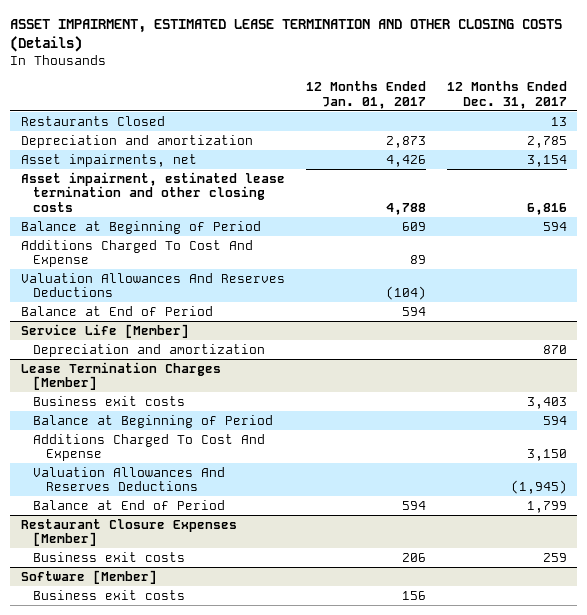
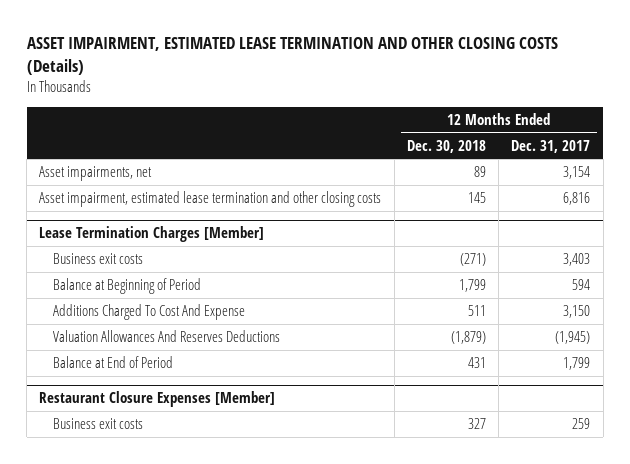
- | 12 Months Ended Jan. 01, 2017 | 12 Months Ended Dec. 31, 2017
+ | 12 Months Ended Dec. 30, 2018 | 12 Months Ended Dec. 31, 2017
- Restaurants Closed | | 13
- Depreciation and amortization | 2,873 | 2,785
- Balance at Beginning of Period | 609 | 594
- Additions Charged To Cost And Expense | 89 |
- Valuation Allowances And Reserves Deductions | (104) |
- Balance at End of Period | 594 |
- Service Life [Member]
- Depreciation and amortization | | 870
- Software [Member]
- Business exit costs | 156 |

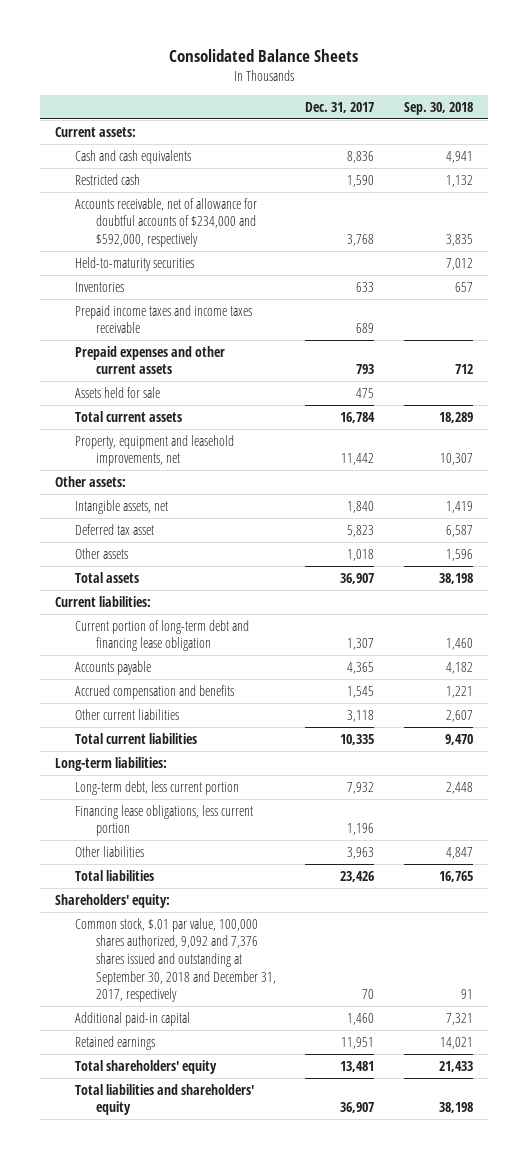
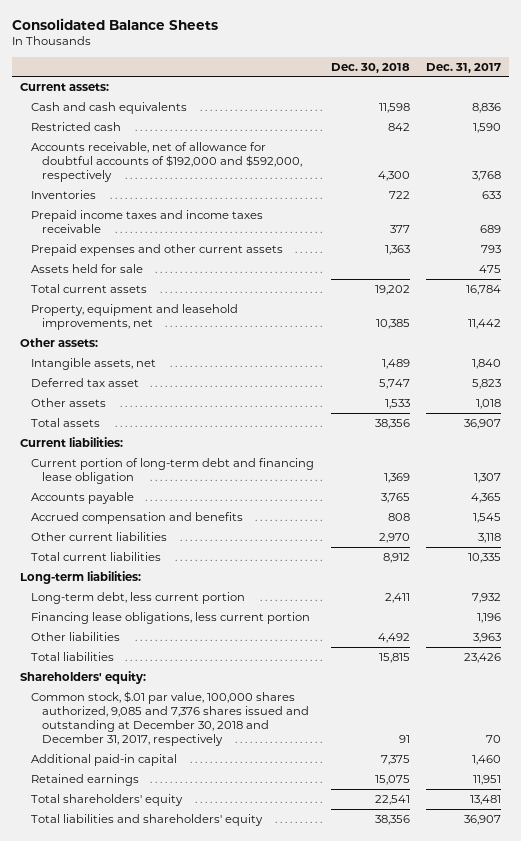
- | Dec. 31, 2017 | Sep. 30, 2018
+ | Dec. 30, 2018 | Dec. 31, 2017
- Accounts receivable, net of allowance for doubtful accounts of $234,000 and $592,000, respectively | 3,768 | 3,835
- Held-to-maturity securities | | 7,012
+ Accounts receivable, net of allowance for doubtful accounts of $192,000 and $592,000, respectively | 4,300 | 3,768
- Common stock, $.01 par value, 100,000 shares authorized, 9,092 and 7,376 shares issued and outstanding at September 30, 2018 and December 31, 2017, respectively | 70 | 91
+ Common stock, $.01 par value, 100,000 shares authorized, 9,085 and 7,376 shares issued and outstanding at December 30, 2018 and December 31, 2017, respectively | 91 | 70

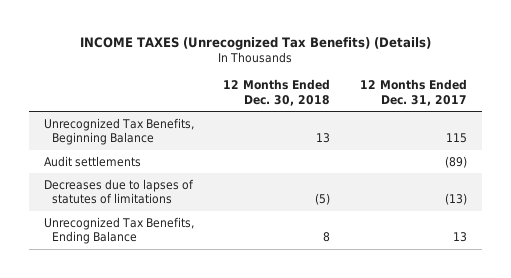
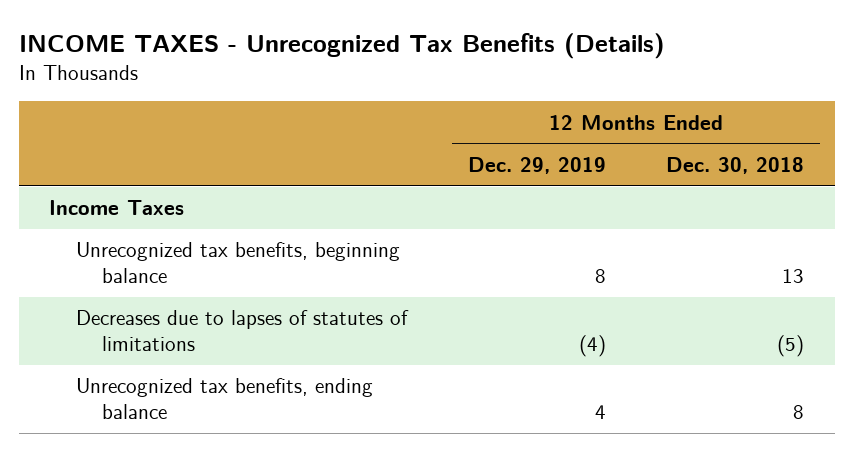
- INCOME TAXES (Unrecognized Tax Benefits) (Details)
+ INCOME TAXES - Unrecognized Tax Benefits (Details)
- | 12 Months Ended Dec. 30, 2018 | 12 Months Ended Dec. 31, 2017
+ | 12 Months Ended Dec. 29, 2019 | 12 Months Ended Dec. 30, 2018
- Unrecognized Tax Benefits, Beginning Balance | 13 | 115
- Audit settlements | | (89)
+ Income Taxes
+ Unrecognized tax benefits, beginning balance | 8 | 13
- Unrecognized Tax Benefits, Ending Balance | 8 | 13
+ Unrecognized tax benefits, ending balance | 4 | 8

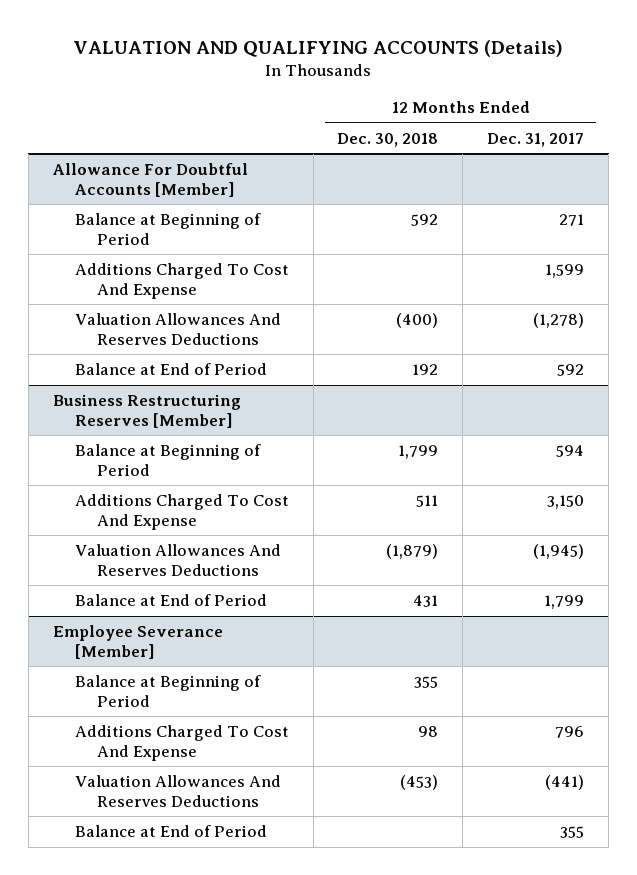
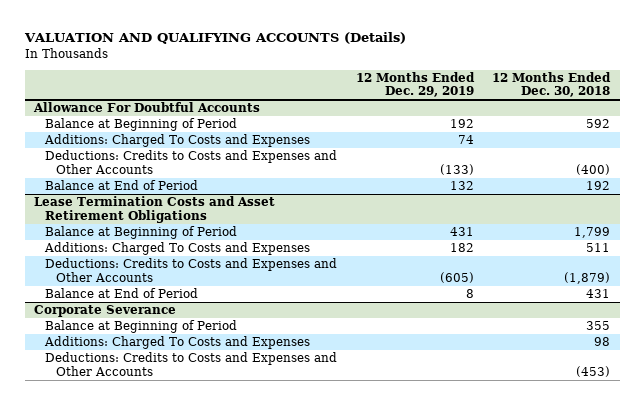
- | 12 Months Ended Dec. 30, 2018 | 12 Months Ended Dec. 31, 2017
+ | 12 Months Ended Dec. 29, 2019 | 12 Months Ended Dec. 30, 2018
- Allowance For Doubtful Accounts [Member]
+ Allowance For Doubtful Accounts
- Additions Charged To Cost And Expense | | 1,599
- Valuation Allowances And Reserves Deductions | (400) | (1,278)
+ Additions: Charged To Costs and Expenses | 74 |
+ Deductions: Credits to Costs and Expenses and Other Accounts | (133) | (400)
- Business Restructuring Reserves [Member]
+ Lease Termination Costs and Asset Retirement Obligations
- Additions Charged To Cost And Expense | 511 | 3,150
- Valuation Allowances And Reserves Deductions | (1,879) | (1,945)
+ Additions: Charged To Costs and Expenses | 182 | 511
+ Deductions: Credits to Costs and Expenses and Other Accounts | (605) | (1,879)
- Employee Severance [Member]
+ Corporate Severance
- Additions Charged To Cost And Expense | 98 | 796
- Valuation Allowances And Reserves Deductions | (453) | (441)
- Balance at End of Period | | 355
+ Additions: Charged To Costs and Expenses | | 98
+ Deductions: Credits to Costs and Expenses and Other Accounts | | (453)

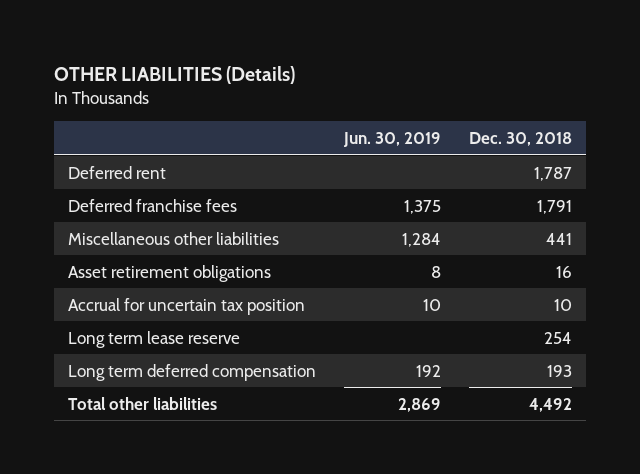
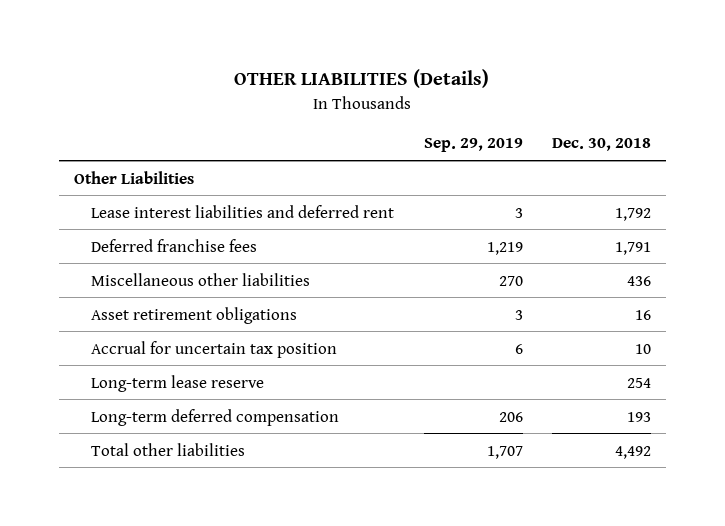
- | Jun. 30, 2019 | Dec. 30, 2018
+ | Sep. 29, 2019 | Dec. 30, 2018
- Deferred rent | | 1,787
+ Other Liabilities
+ Lease interest liabilities and deferred rent | 3 | 1,792
- Miscellaneous other liabilities | 1,284 | 441
+ Miscellaneous other liabilities | 270 | 436
- Long term lease reserve | | 254
- Long term deferred compensation | 192 | 193
+ Long-term lease reserve | | 254
+ Long-term deferred compensation | 206 | 193

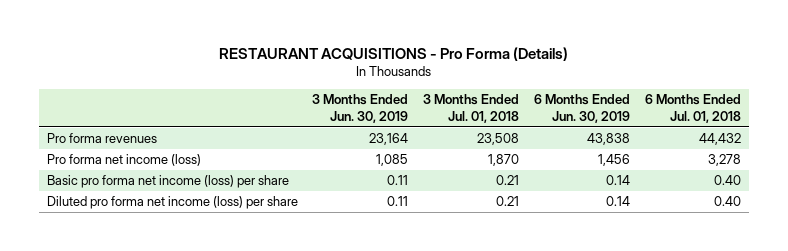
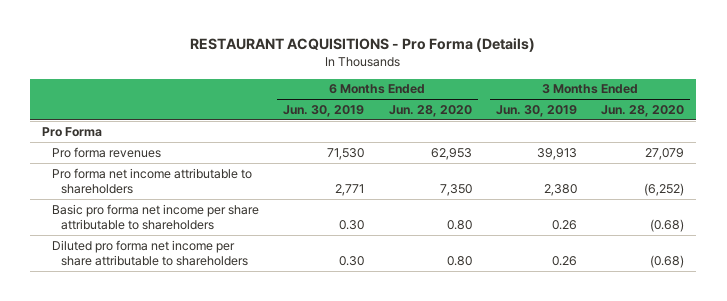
- | 3 Months Ended Jun. 30, 2019 | 3 Months Ended Jul. 01, 2018 | 6 Months Ended Jun. 30, 2019 | 6 Months Ended Jul. 01, 2018
+ | 6 Months Ended Jun. 30, 2019 | 6 Months Ended Jun. 28, 2020 | 3 Months Ended Jun. 30, 2019 | 3 Months Ended Jun. 28, 2020
- Pro forma revenues | 23,164 | 23,508 | 43,838 | 44,432
- Pro forma net income (loss) | 1,085 | 1,870 | 1,456 | 3,278
- Basic pro forma net income (loss) per share | 0.11 | 0.21 | 0.14 | 0.40
- Diluted pro forma net income (loss) per share | 0.11 | 0.21 | 0.14 | 0.40
+ Pro Forma
+ Pro forma revenues | 71,530 | 62,953 | 39,913 | 27,079
+ Pro forma net income attributable to shareholders | 2,771 | 7,350 | 2,380 | (6,252)
+ Basic pro forma net income per share attributable to shareholders | 0.30 | 0.80 | 0.26 | (0.68)
+ Diluted pro forma net income per share attributable to shareholders | 0.30 | 0.80 | 0.26 | (0.68)

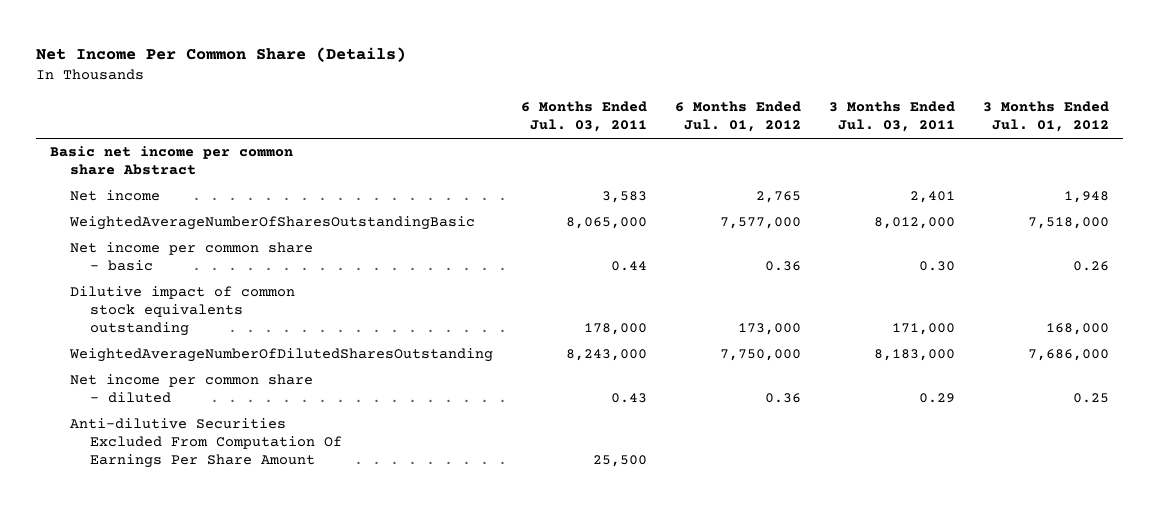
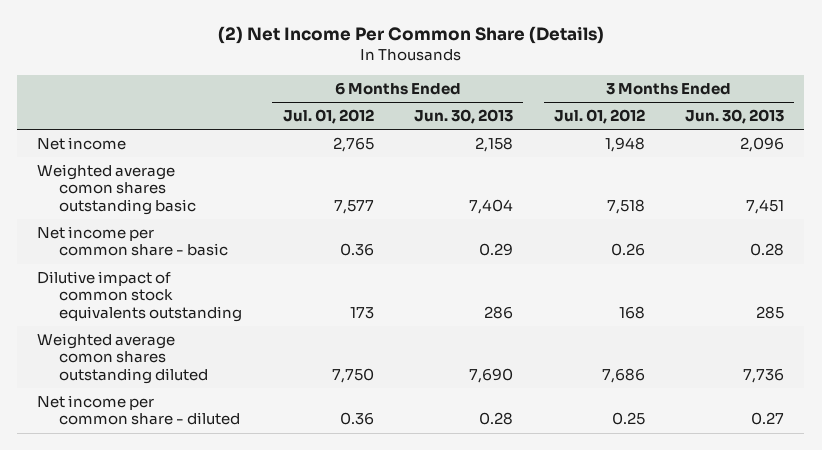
- Net Income Per Common Share (Details)
+ (2) Net Income Per Common Share (Details)
- | 6 Months Ended Jul. 03, 2011 | 6 Months Ended Jul. 01, 2012 | 3 Months Ended Jul. 03, 2011 | 3 Months Ended Jul. 01, 2012
+ | 6 Months Ended Jul. 01, 2012 | 6 Months Ended Jun. 30, 2013 | 3 Months Ended Jul. 01, 2012 | 3 Months Ended Jun. 30, 2013
- Basic net income per common share Abstract
- WeightedAverageNumberOfSharesOutstandingBasic | 8,065,000 | 7,577,000 | 8,012,000 | 7,518,000
+ Weighted average comon shares outstanding basic | 7,577 | 7,404 | 7,518 | 7,451
- Dilutive impact of common stock equivalents outstanding | 178,000 | 173,000 | 171,000 | 168,000
- WeightedAverageNumberOfDilutedSharesOutstanding | 8,243,000 | 7,750,000 | 8,183,000 | 7,686,000
+ Dilutive impact of common stock equivalents outstanding | 173 | 286 | 168 | 285
+ Weighted average comon shares outstanding diluted | 7,750 | 7,690 | 7,686 | 7,736
- Anti-dilutive Securities Excluded From Computation Of Earnings Per Share Amount | 25,500 | | |

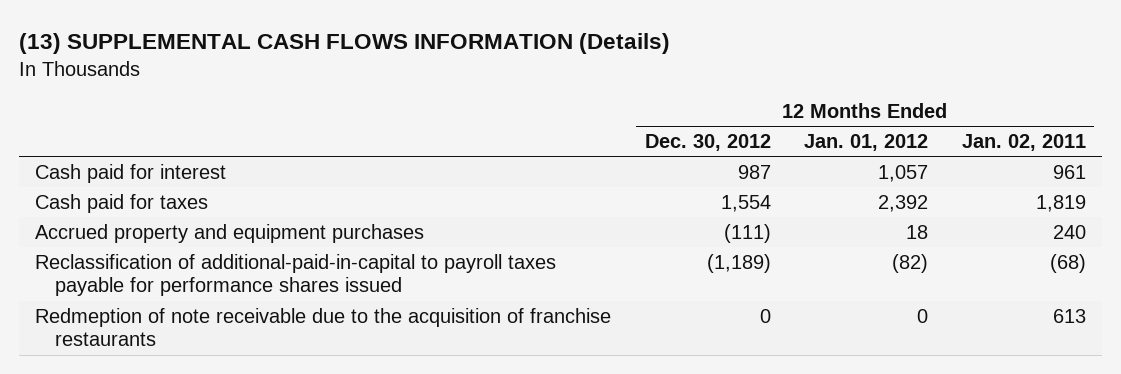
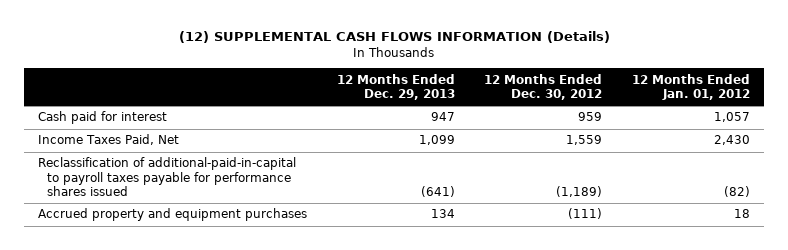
- (13) SUPPLEMENTAL CASH FLOWS INFORMATION (Details)
+ (12) SUPPLEMENTAL CASH FLOWS INFORMATION (Details)
- | 12 Months Ended Dec. 30, 2012 | 12 Months Ended Jan. 01, 2012 | 12 Months Ended Jan. 02, 2011
+ | 12 Months Ended Dec. 29, 2013 | 12 Months Ended Dec. 30, 2012 | 12 Months Ended Jan. 01, 2012
- Cash paid for interest | 987 | 1,057 | 961
- Cash paid for taxes | 1,554 | 2,392 | 1,819
+ Cash paid for interest | 947 | 959 | 1,057
+ Income Taxes Paid, Net | 1,099 | 1,559 | 2,430
- Redmeption of note receivable due to the acquisition of franchise restaurants | 0 | 0 | 613
moved down: Accrued property and equipment purchases | 134 | (111) | 18

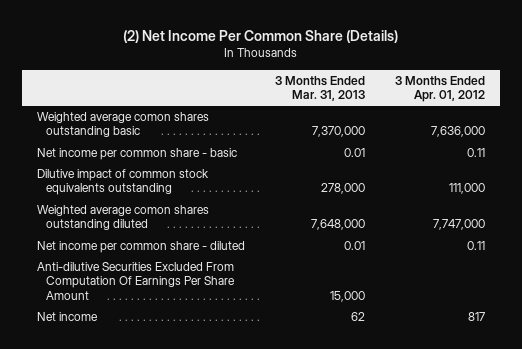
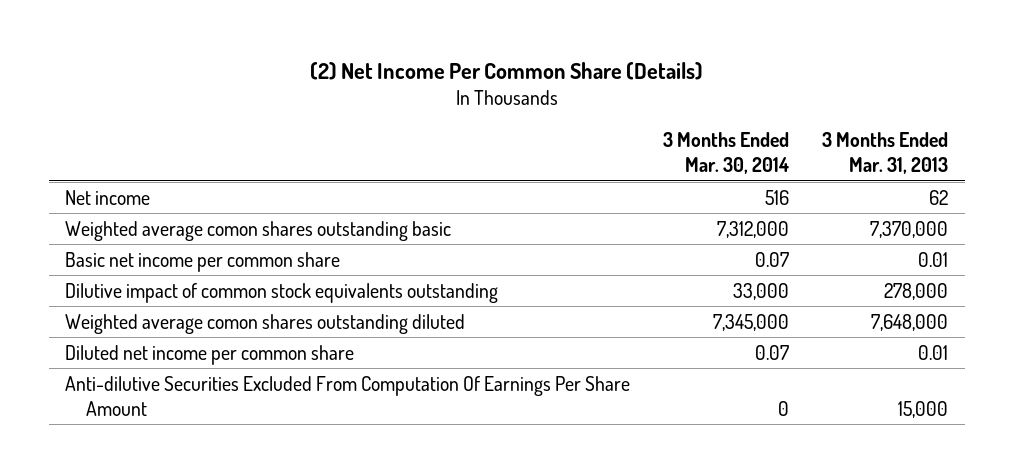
- | 3 Months Ended Mar. 31, 2013 | 3 Months Ended Apr. 01, 2012
+ | 3 Months Ended Mar. 30, 2014 | 3 Months Ended Mar. 31, 2013
moved up: Net income | 516 | 62
- Net income per common share - basic | 0.01 | 0.11
+ Basic net income per common share | 0.07 | 0.01
- Net income per common share - diluted | 0.01 | 0.11
+ Diluted net income per common share | 0.07 | 0.01

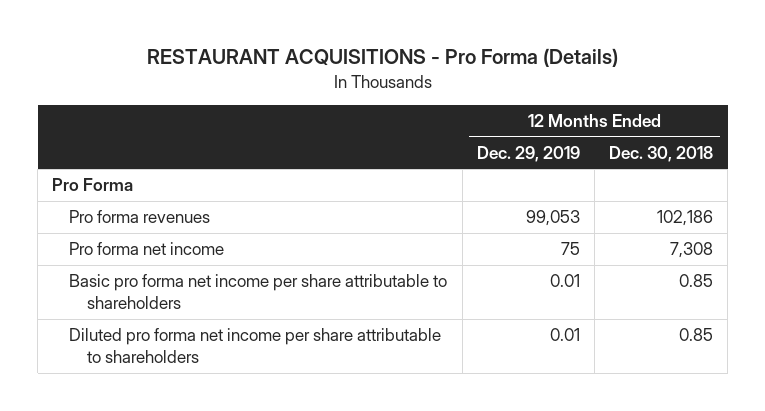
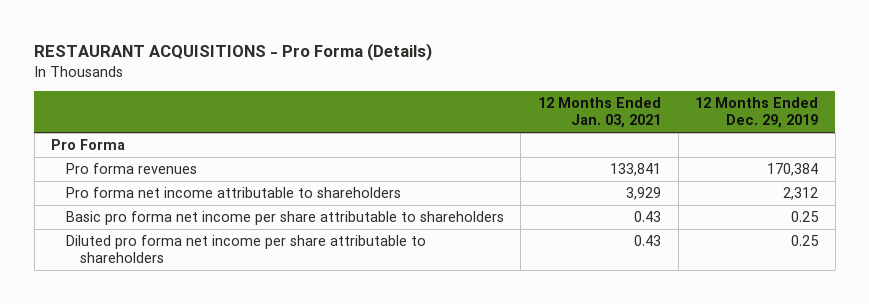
- | 12 Months Ended Dec. 29, 2019 | 12 Months Ended Dec. 30, 2018
+ | 12 Months Ended Jan. 03, 2021 | 12 Months Ended Dec. 29, 2019
- Pro forma revenues | 99,053 | 102,186
- Pro forma net income | 75 | 7,308
- Basic pro forma net income per share attributable to shareholders | 0.01 | 0.85
- Diluted pro forma net income per share attributable to shareholders | 0.01 | 0.85
+ Pro forma revenues | 133,841 | 170,384
+ Pro forma net income attributable to shareholders | 3,929 | 2,312
+ Basic pro forma net income per share attributable to shareholders | 0.43 | 0.25
+ Diluted pro forma net income per share attributable to shareholders | 0.43 | 0.25

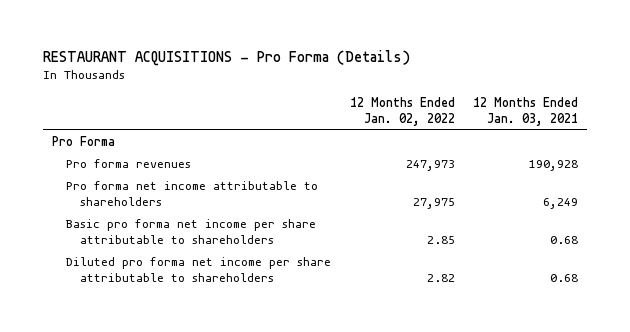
- | 12 Months Ended Jan. 03, 2021 | 12 Months Ended Dec. 29, 2019
+ | 12 Months Ended Jan. 02, 2022 | 12 Months Ended Jan. 03, 2021
- Pro forma revenues | 133,841 | 170,384
- Pro forma net income attributable to shareholders | 3,929 | 2,312
- Basic pro forma net income per share attributable to shareholders | 0.43 | 0.25
- Diluted pro forma net income per share attributable to shareholders | 0.43 | 0.25
+ Pro forma revenues | 247,973 | 190,928
+ Pro forma net income attributable to shareholders | 27,975 | 6,249
+ Basic pro forma net income per share attributable to shareholders | 2.85 | 0.68
+ Diluted pro forma net income per share attributable to shareholders | 2.82 | 0.68

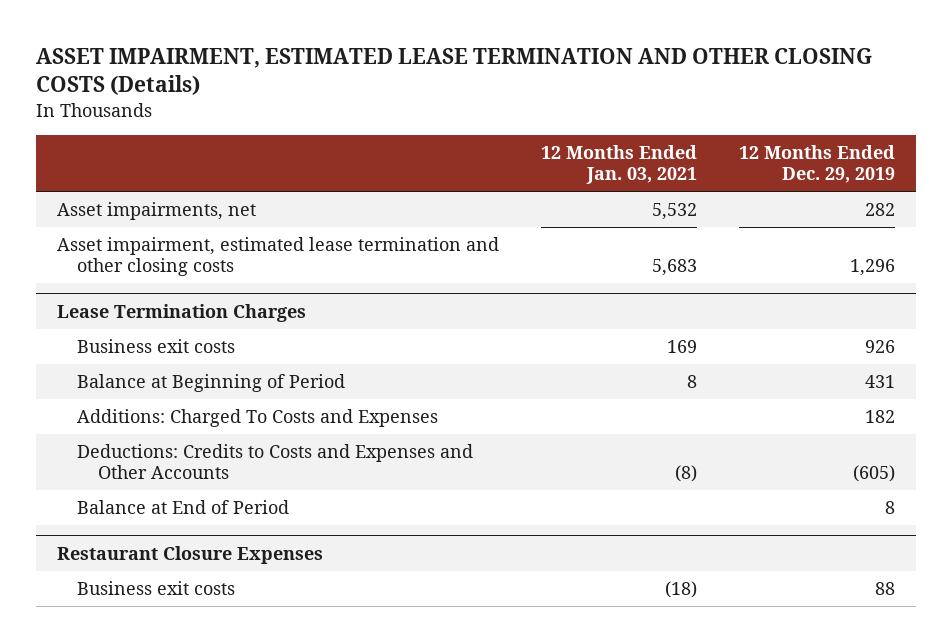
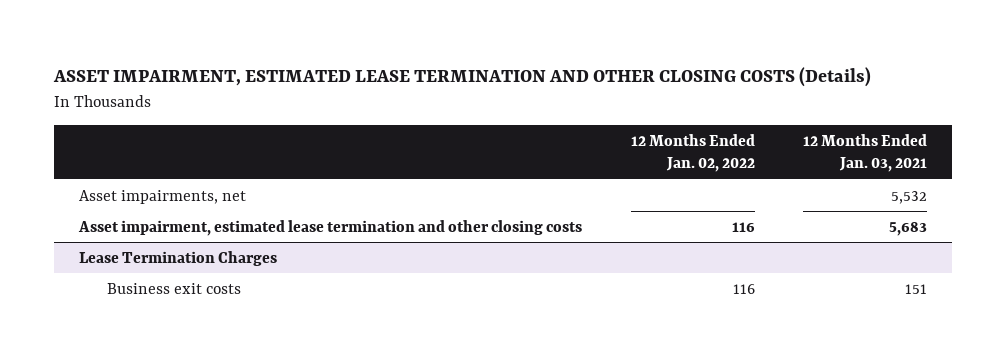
- | 12 Months Ended Jan. 03, 2021 | 12 Months Ended Dec. 29, 2019
+ | 12 Months Ended Jan. 02, 2022 | 12 Months Ended Jan. 03, 2021
@ Lease Termination Charges
- Business exit costs | 169 | 926
- Balance at Beginning of Period | 8 | 431
- Additions: Charged To Costs and Expenses | | 182
- Deductions: Credits to Costs and Expenses and Other Accounts | (8) | (605)
- Balance at End of Period | | 8
- Restaurant Closure Expenses
- Business exit costs | (18) | 88
@ Lease Termination Charges
+ Business exit costs | 116 | 151

